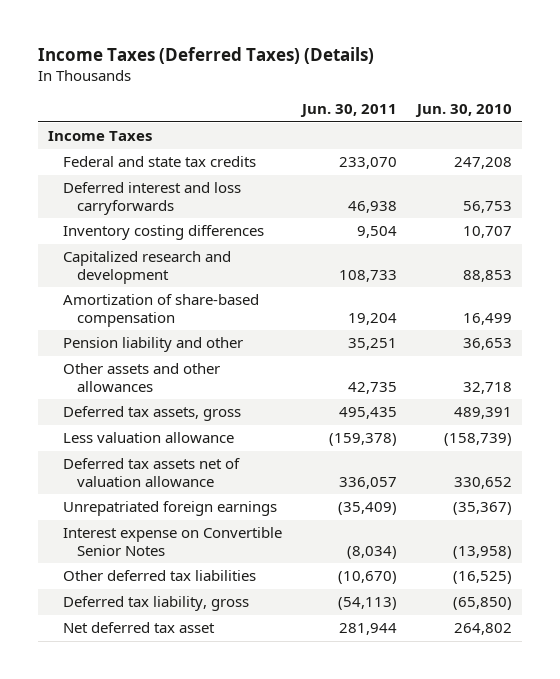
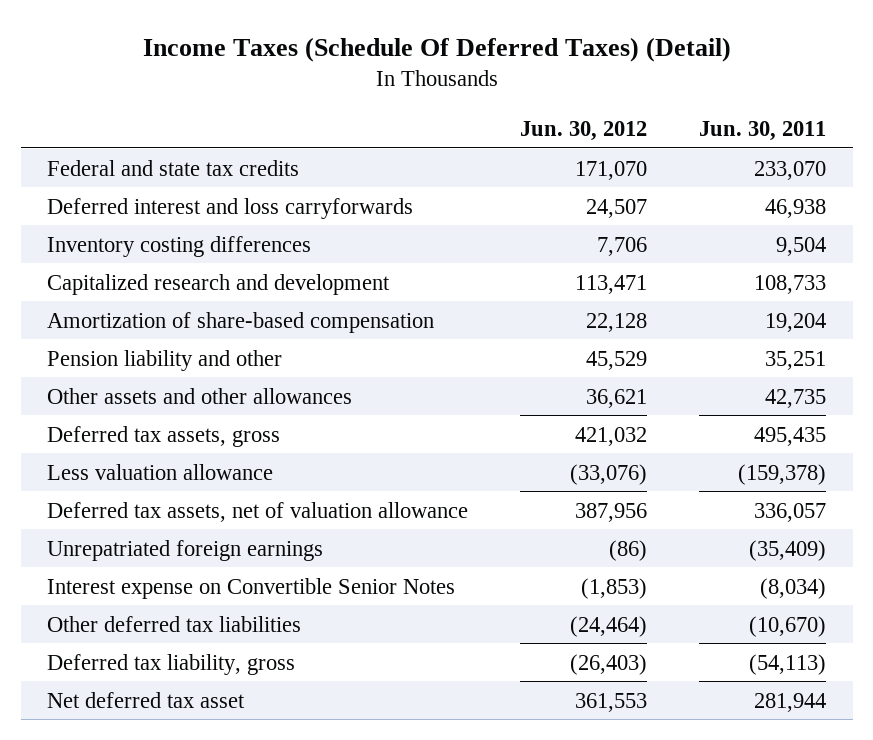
- Income Taxes (Deferred Taxes) (Details)
+ Income Taxes (Schedule Of Deferred Taxes) (Detail)
- | Jun. 30, 2011 | Jun. 30, 2010
+ | Jun. 30, 2012 | Jun. 30, 2011
- Income Taxes
- Deferred tax assets net of valuation allowance | 336,057 | 330,652
+ Deferred tax assets, net of valuation allowance | 387,956 | 336,057

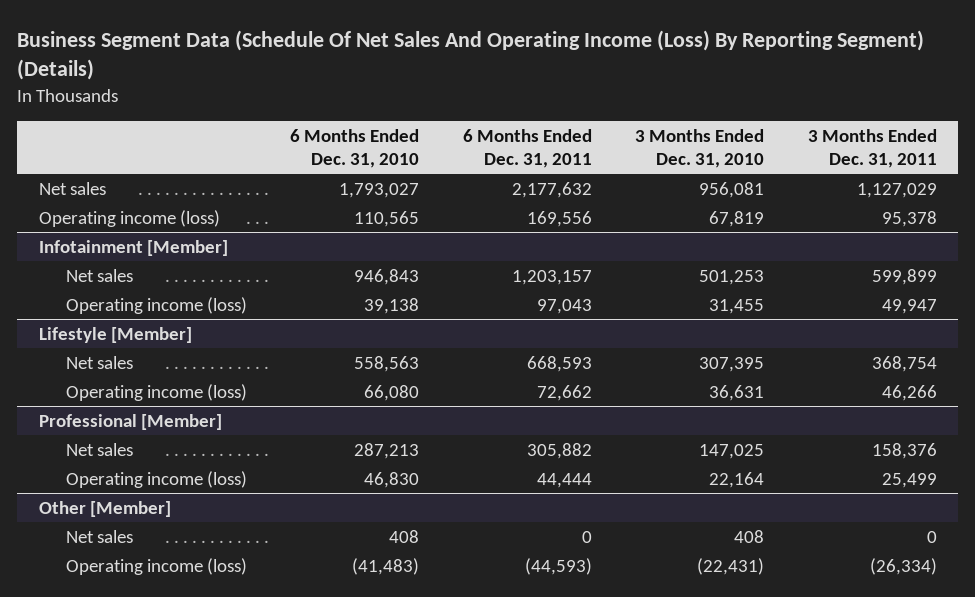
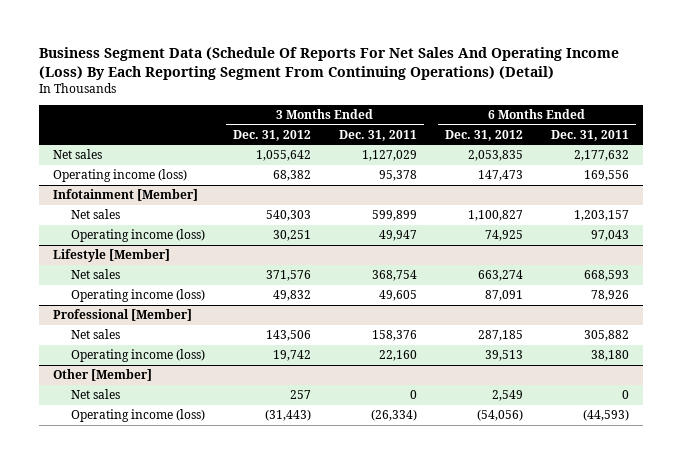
- Business Segment Data (Schedule Of Net Sales And Operating Income (Loss) By Reporting Segment) (Details)
+ Business Segment Data (Schedule Of Reports For Net Sales And Operating Income (Loss) By Each Reporting Segment From Continuing Operations) (Detail)
- | 6 Months Ended Dec. 31, 2010 | 6 Months Ended Dec. 31, 2011 | 3 Months Ended Dec. 31, 2010 | 3 Months Ended Dec. 31, 2011
+ | 3 Months Ended Dec. 31, 2012 | 3 Months Ended Dec. 31, 2011 | 6 Months Ended Dec. 31, 2012 | 6 Months Ended Dec. 31, 2011
@ Lifestyle [Member]
- Operating income (loss) | 66,080 | 72,662 | 36,631 | 46,266
+ Operating income (loss) | 49,832 | 49,605 | 87,091 | 78,926
@ Professional [Member]
- Operating income (loss) | 46,830 | 44,444 | 22,164 | 25,499
+ Operating income (loss) | 19,742 | 22,160 | 39,513 | 38,180

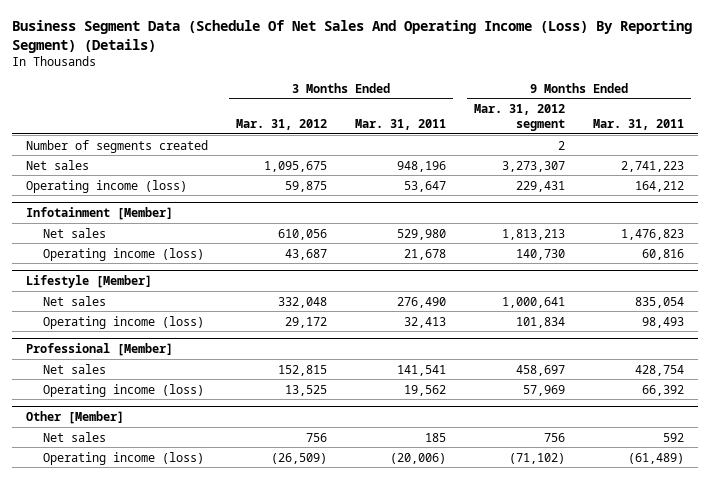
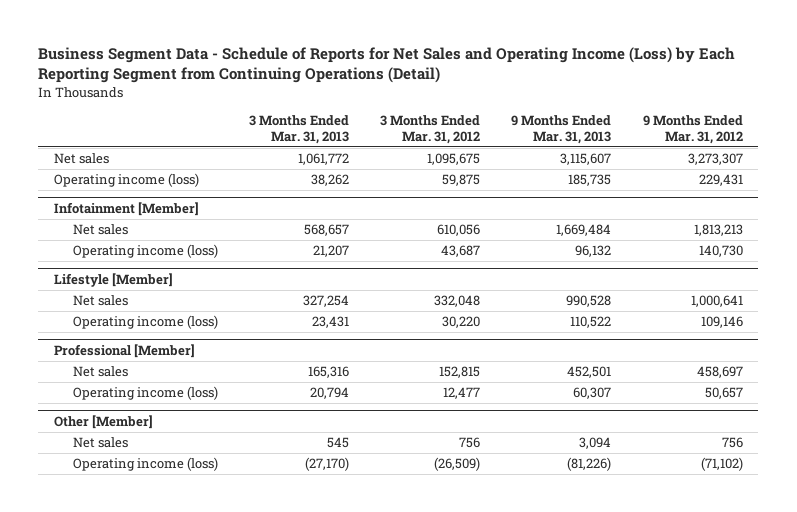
- Business Segment Data (Schedule Of Net Sales And Operating Income (Loss) By Reporting Segment) (Details)
+ Business Segment Data - Schedule of Reports for Net Sales and Operating Income (Loss) by Each Reporting Segment from Continuing Operations (Detail)
- | 3 Months Ended Mar. 31, 2012 | 3 Months Ended Mar. 31, 2011 | 9 Months Ended Mar. 31, 2012 segment | 9 Months Ended Mar. 31, 2011
+ | 3 Months Ended Mar. 31, 2013 | 3 Months Ended Mar. 31, 2012 | 9 Months Ended Mar. 31, 2013 | 9 Months Ended Mar. 31, 2012
- Number of segments created | | | 2 |
@ Lifestyle [Member]
- Operating income (loss) | 29,172 | 32,413 | 101,834 | 98,493
+ Operating income (loss) | 23,431 | 30,220 | 110,522 | 109,146
@ Professional [Member]
- Operating income (loss) | 13,525 | 19,562 | 57,969 | 66,392
+ Operating income (loss) | 20,794 | 12,477 | 60,307 | 50,657

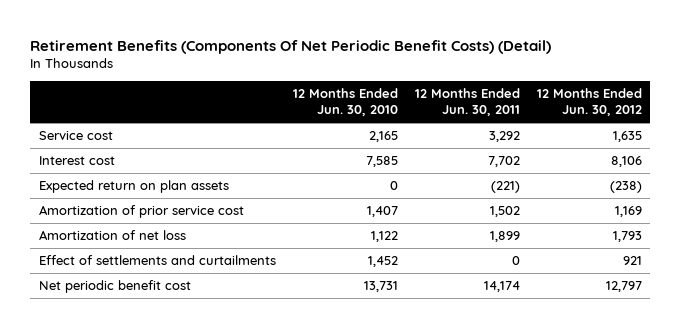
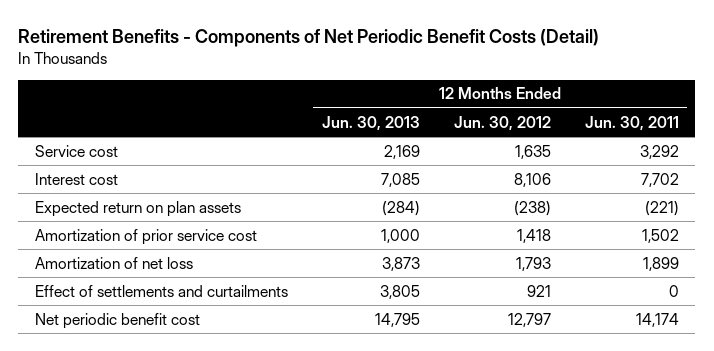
- Retirement Benefits (Components Of Net Periodic Benefit Costs) (Detail)
+ Retirement Benefits - Components of Net Periodic Benefit Costs (Detail)
- | 12 Months Ended Jun. 30, 2010 | 12 Months Ended Jun. 30, 2011 | 12 Months Ended Jun. 30, 2012
+ | 12 Months Ended Jun. 30, 2013 | 12 Months Ended Jun. 30, 2012 | 12 Months Ended Jun. 30, 2011
- Amortization of prior service cost | 1,407 | 1,502 | 1,169
+ Amortization of prior service cost | 1,000 | 1,418 | 1,502

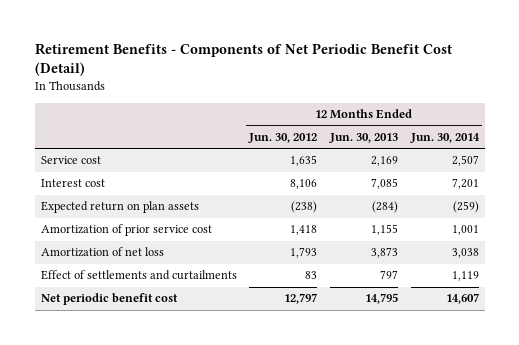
- Retirement Benefits - Components of Net Periodic Benefit Costs (Detail)
+ Retirement Benefits - Components of Net Periodic Benefit Cost (Detail)
- | 12 Months Ended Jun. 30, 2013 | 12 Months Ended Jun. 30, 2012 | 12 Months Ended Jun. 30, 2011
+ | 12 Months Ended Jun. 30, 2012 | 12 Months Ended Jun. 30, 2013 | 12 Months Ended Jun. 30, 2014
- Amortization of prior service cost | 1,000 | 1,418 | 1,502
+ Amortization of prior service cost | 1,418 | 1,155 | 1,001
- Effect of settlements and curtailments | 3,805 | 921 | 0
+ Effect of settlements and curtailments | 83 | 797 | 1,119

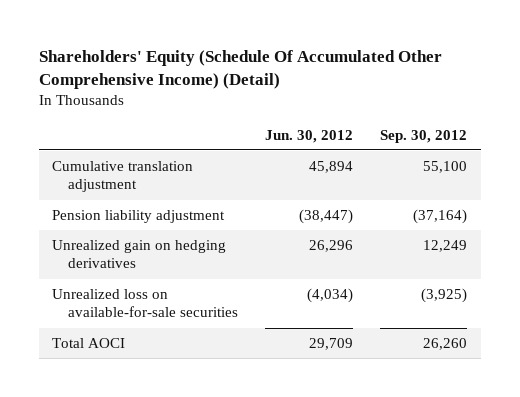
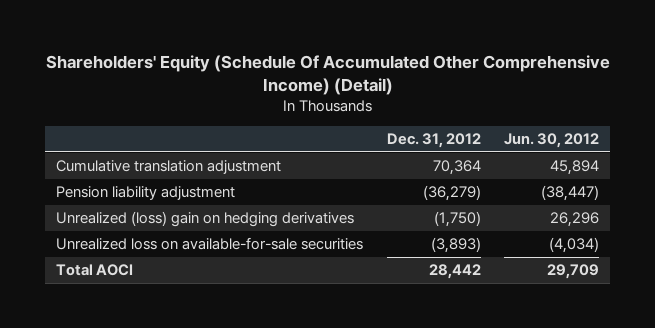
- | Jun. 30, 2012 | Sep. 30, 2012
+ | Dec. 31, 2012 | Jun. 30, 2012
- Unrealized gain on hedging derivatives | 26,296 | 12,249
+ Unrealized (loss) gain on hedging derivatives | (1,750) | 26,296

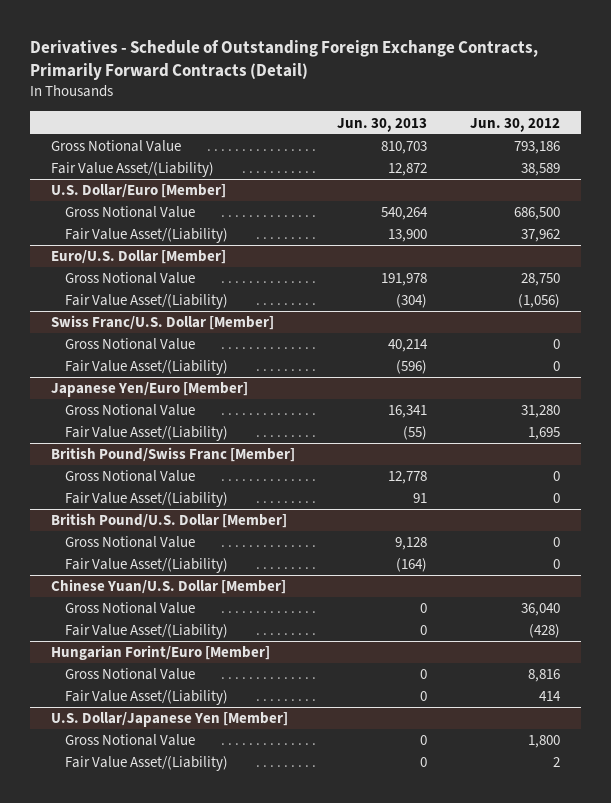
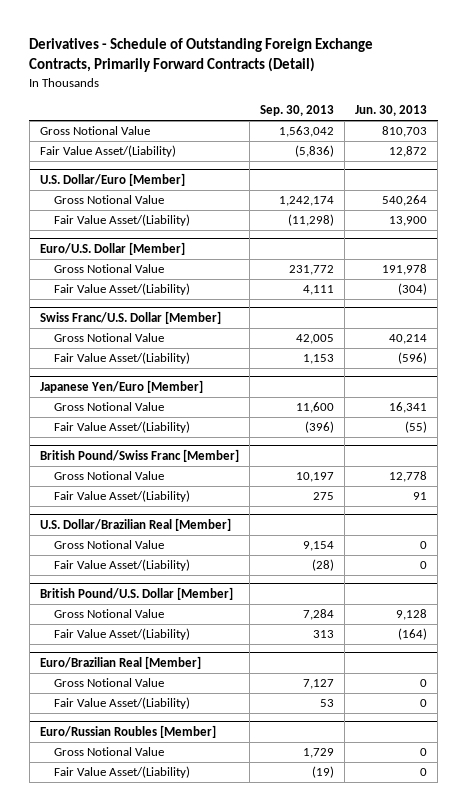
- | Jun. 30, 2013 | Jun. 30, 2012
+ | Sep. 30, 2013 | Jun. 30, 2013
+ U.S. Dollar/Brazilian Real [Member]
+ Gross Notional Value | 9,154 | 0
+ Fair Value Asset/(Liability) | (28) | 0
- Chinese Yuan/U.S. Dollar [Member]
- Gross Notional Value | 0 | 36,040
- Fair Value Asset/(Liability) | 0 | (428)
- Hungarian Forint/Euro [Member]
+ Euro/Brazilian Real [Member]
- U.S. Dollar/Japanese Yen [Member]
+ Euro/Russian Roubles [Member]

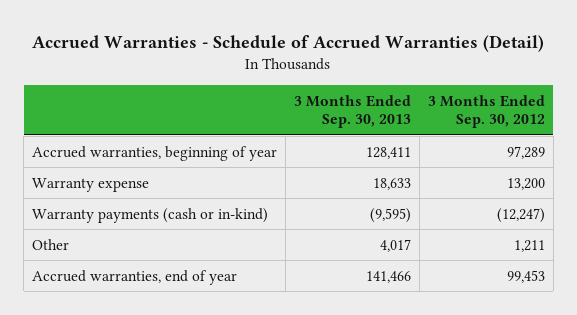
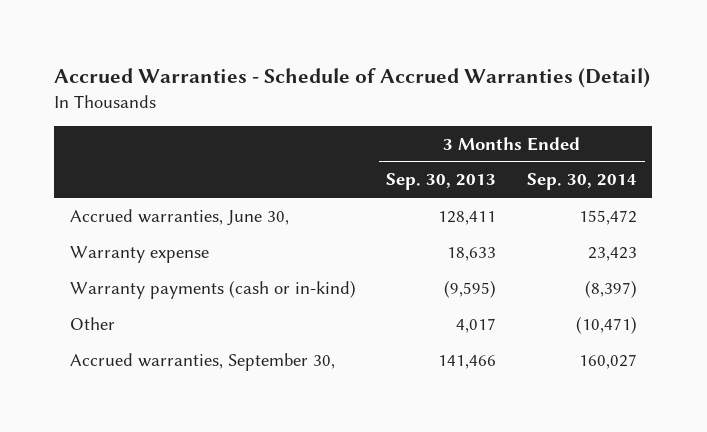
- | 3 Months Ended Sep. 30, 2013 | 3 Months Ended Sep. 30, 2012
+ | 3 Months Ended Sep. 30, 2013 | 3 Months Ended Sep. 30, 2014
- Accrued warranties, beginning of year | 128,411 | 97,289
+ Accrued warranties, June 30, | 128,411 | 155,472
- Accrued warranties, end of year | 141,466 | 99,453
+ Accrued warranties, September 30, | 141,466 | 160,027

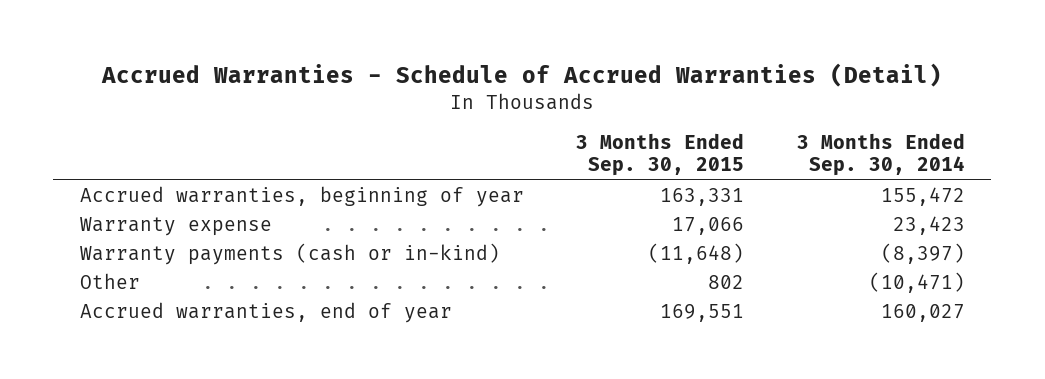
- | 3 Months Ended Sep. 30, 2013 | 3 Months Ended Sep. 30, 2014
+ | 3 Months Ended Sep. 30, 2015 | 3 Months Ended Sep. 30, 2014
- Accrued warranties, June 30, | 128,411 | 155,472
+ Accrued warranties, beginning of year | 163,331 | 155,472
- Accrued warranties, September 30, | 141,466 | 160,027
+ Accrued warranties, end of year | 169,551 | 160,027

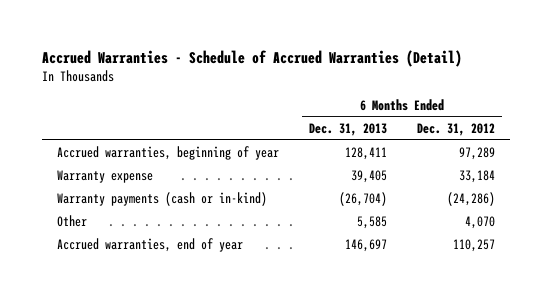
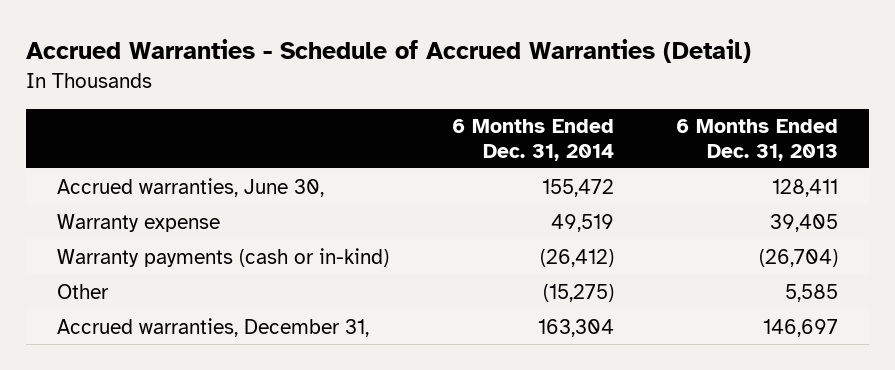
- | 6 Months Ended Dec. 31, 2013 | 6 Months Ended Dec. 31, 2012
+ | 6 Months Ended Dec. 31, 2014 | 6 Months Ended Dec. 31, 2013
- Accrued warranties, beginning of year | 128,411 | 97,289
+ Accrued warranties, June 30, | 155,472 | 128,411
- Accrued warranties, end of year | 146,697 | 110,257
+ Accrued warranties, December 31, | 163,304 | 146,697

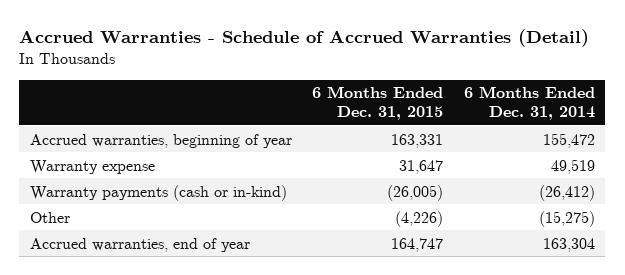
- | 6 Months Ended Dec. 31, 2014 | 6 Months Ended Dec. 31, 2013
+ | 6 Months Ended Dec. 31, 2015 | 6 Months Ended Dec. 31, 2014
- Accrued warranties, June 30, | 155,472 | 128,411
+ Accrued warranties, beginning of year | 163,331 | 155,472
- Accrued warranties, December 31, | 163,304 | 146,697
+ Accrued warranties, end of year | 164,747 | 163,304

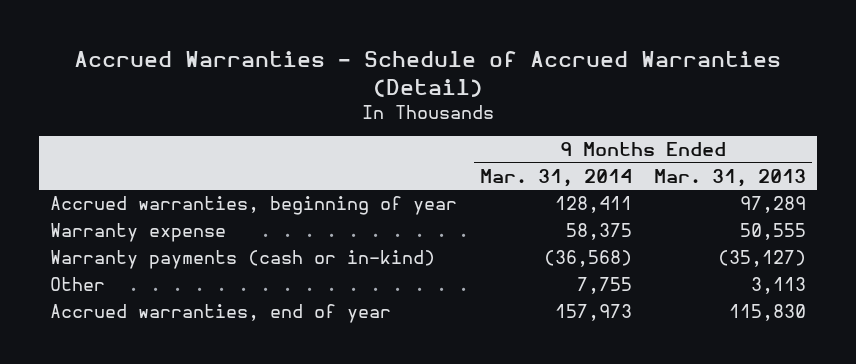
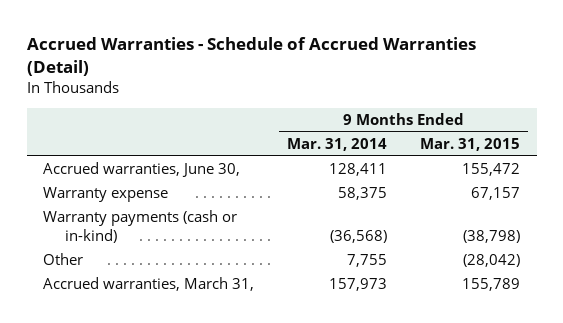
- | 9 Months Ended Mar. 31, 2014 | 9 Months Ended Mar. 31, 2013
+ | 9 Months Ended Mar. 31, 2014 | 9 Months Ended Mar. 31, 2015
- Accrued warranties, beginning of year | 128,411 | 97,289
+ Accrued warranties, June 30, | 128,411 | 155,472
- Accrued warranties, end of year | 157,973 | 115,830
+ Accrued warranties, March 31, | 157,973 | 155,789

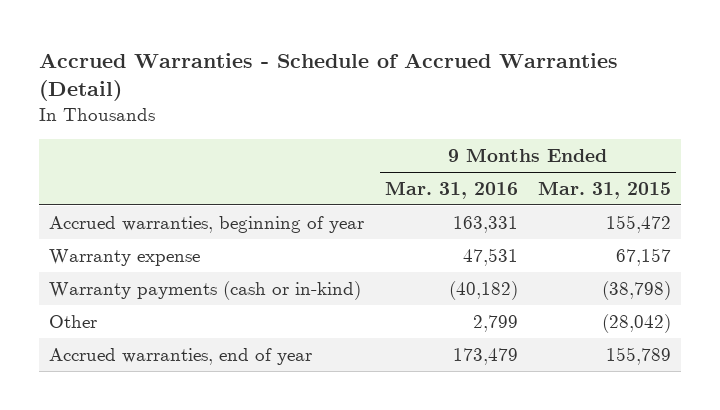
- | 9 Months Ended Mar. 31, 2014 | 9 Months Ended Mar. 31, 2015
+ | 9 Months Ended Mar. 31, 2016 | 9 Months Ended Mar. 31, 2015
- Accrued warranties, June 30, | 128,411 | 155,472
+ Accrued warranties, beginning of year | 163,331 | 155,472
- Accrued warranties, March 31, | 157,973 | 155,789
+ Accrued warranties, end of year | 173,479 | 155,789

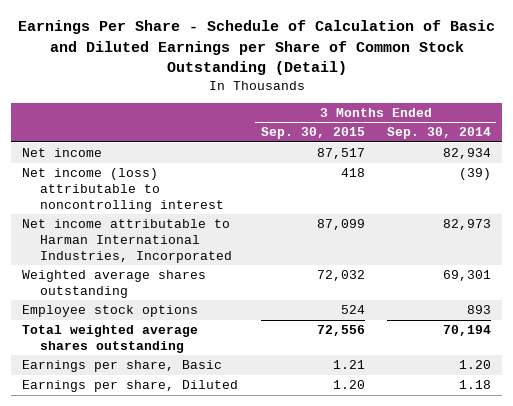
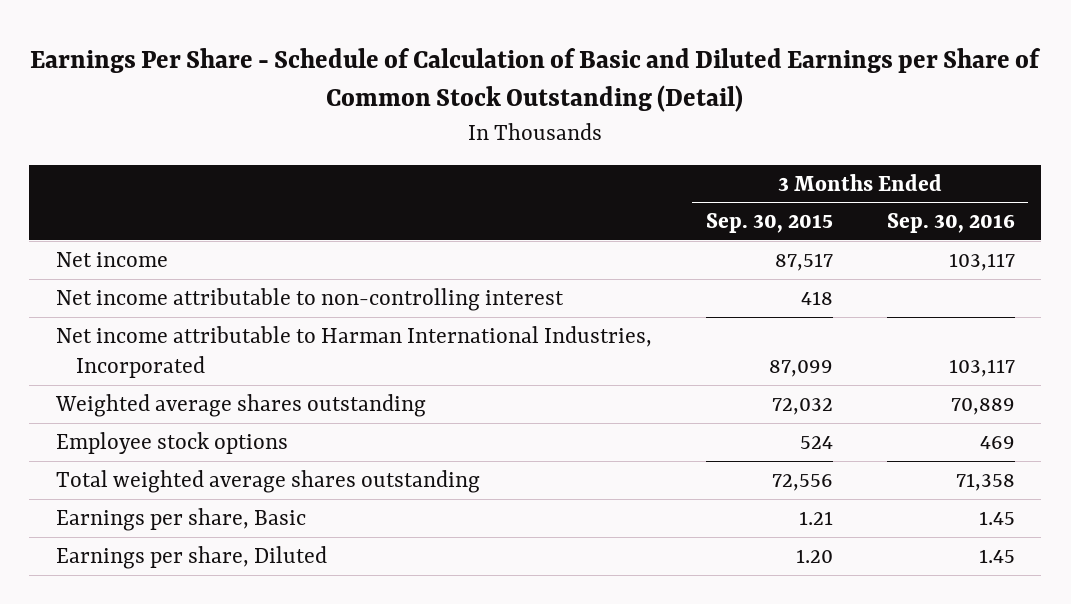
- | 3 Months Ended Sep. 30, 2015 | 3 Months Ended Sep. 30, 2014
+ | 3 Months Ended Sep. 30, 2015 | 3 Months Ended Sep. 30, 2016
- Net income (loss) attributable to noncontrolling interest | 418 | (39)
+ Net income attributable to non-controlling interest | 418 |

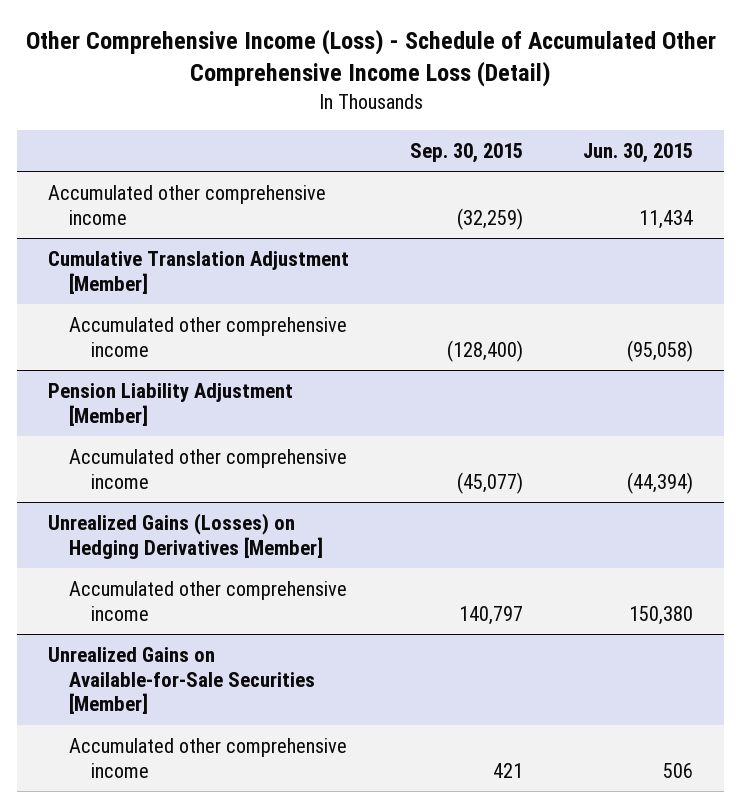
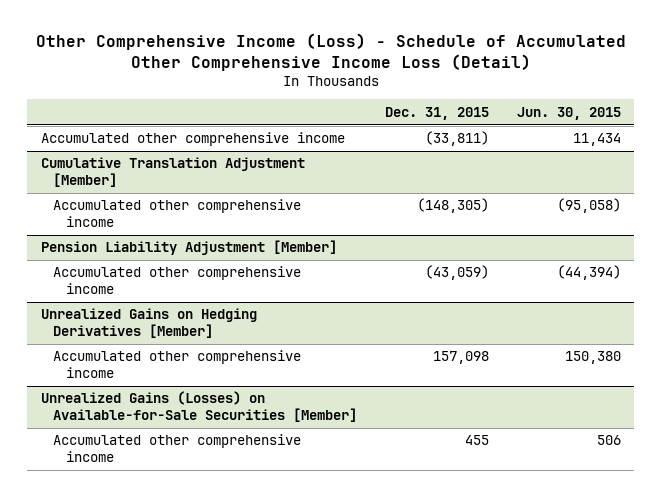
- | Sep. 30, 2015 | Jun. 30, 2015
+ | Dec. 31, 2015 | Jun. 30, 2015
- Unrealized Gains (Losses) on Hedging Derivatives [Member]
+ Unrealized Gains on Hedging Derivatives [Member]
- Unrealized Gains on Available-for-Sale Securities [Member]
+ Unrealized Gains (Losses) on Available-for-Sale Securities [Member]

